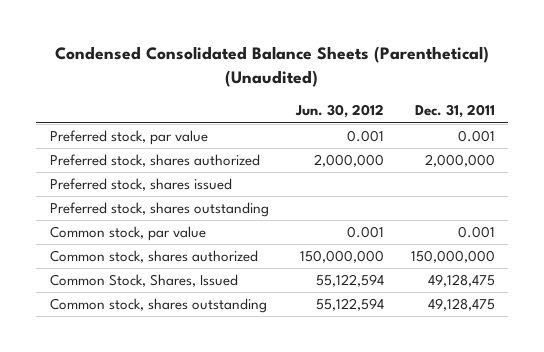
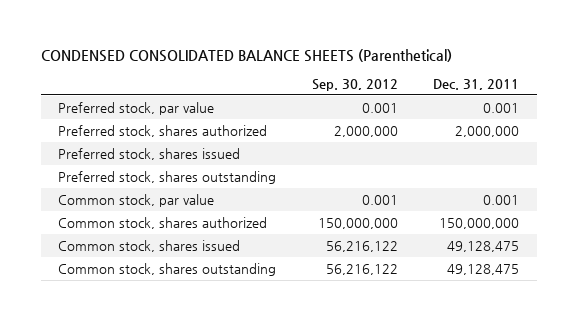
- Condensed Consolidated Balance Sheets (Parenthetical) (Unaudited)
+ CONDENSED CONSOLIDATED BALANCE SHEETS (Parenthetical)
- | Jun. 30, 2012 | Dec. 31, 2011
+ | Sep. 30, 2012 | Dec. 31, 2011
- Common Stock, Shares, Issued | 55,122,594 | 49,128,475
+ Common stock, shares issued | 56,216,122 | 49,128,475

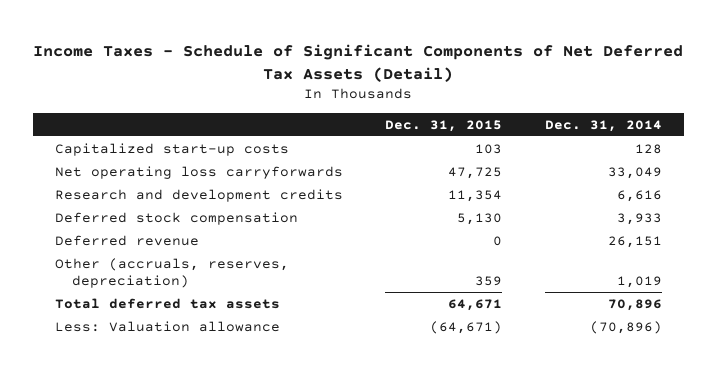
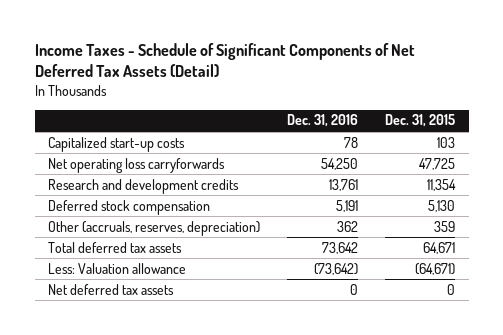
- | Dec. 31, 2015 | Dec. 31, 2014
+ | Dec. 31, 2016 | Dec. 31, 2015
- Deferred revenue | 0 | 26,151
+ Net deferred tax assets | 0 | 0

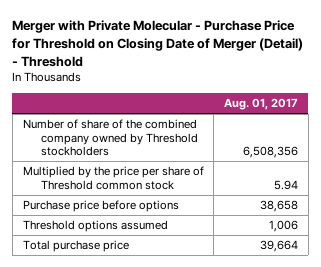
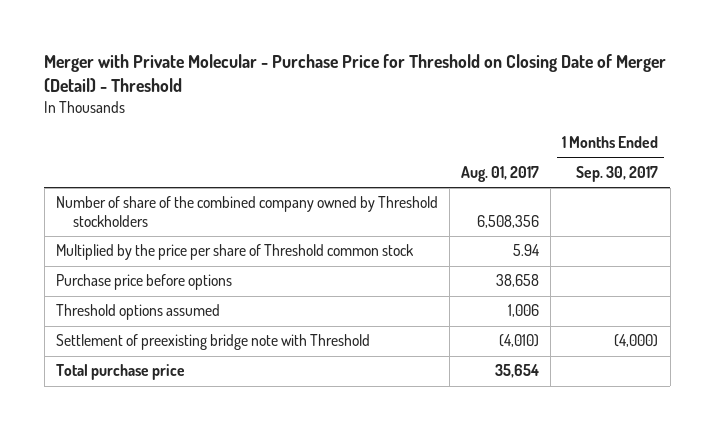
- | Aug. 01, 2017
+ | Aug. 01, 2017 | 1 Months Ended Sep. 30, 2017
- Total purchase price | 39,664
+ Settlement of preexisting bridge note with Threshold | (4,010) | (4,000)
+ Total purchase price | 35,654 |

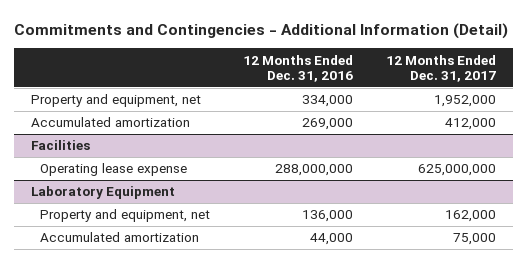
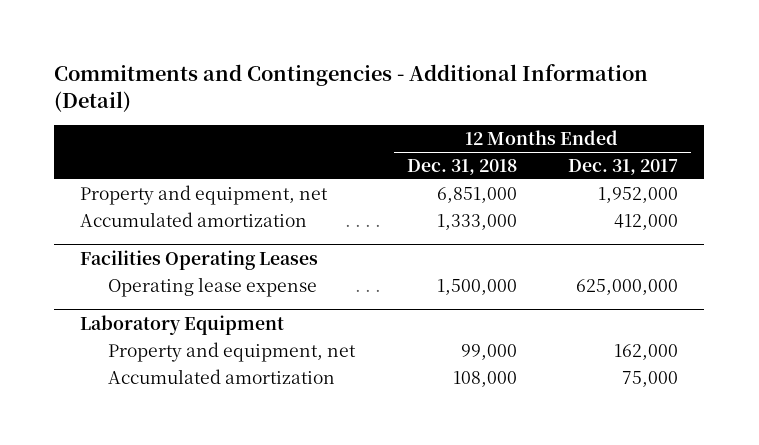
- | 12 Months Ended Dec. 31, 2016 | 12 Months Ended Dec. 31, 2017
+ | 12 Months Ended Dec. 31, 2018 | 12 Months Ended Dec. 31, 2017
- Facilities
+ Facilities Operating Leases

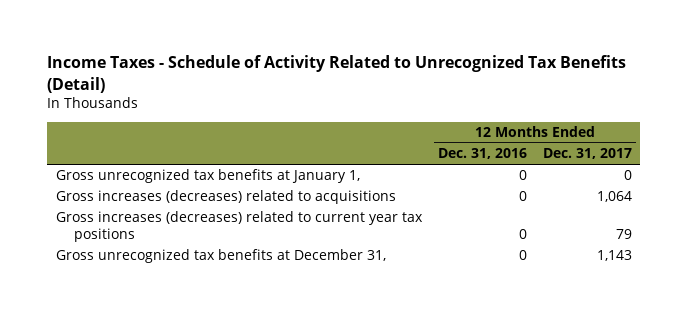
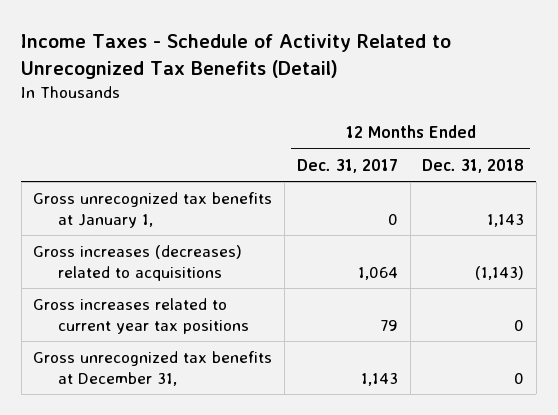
- | 12 Months Ended Dec. 31, 2016 | 12 Months Ended Dec. 31, 2017
+ | 12 Months Ended Dec. 31, 2017 | 12 Months Ended Dec. 31, 2018
- Gross increases (decreases) related to current year tax positions | 0 | 79
+ Gross increases related to current year tax positions | 79 | 0

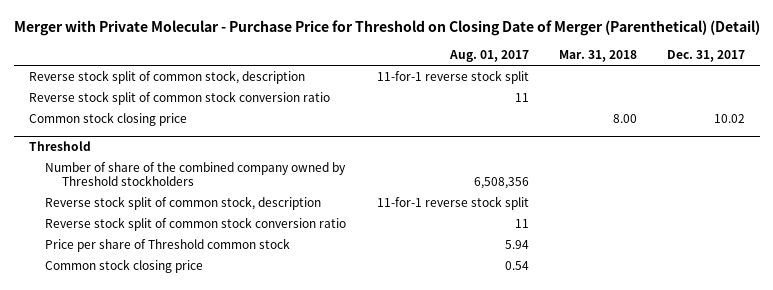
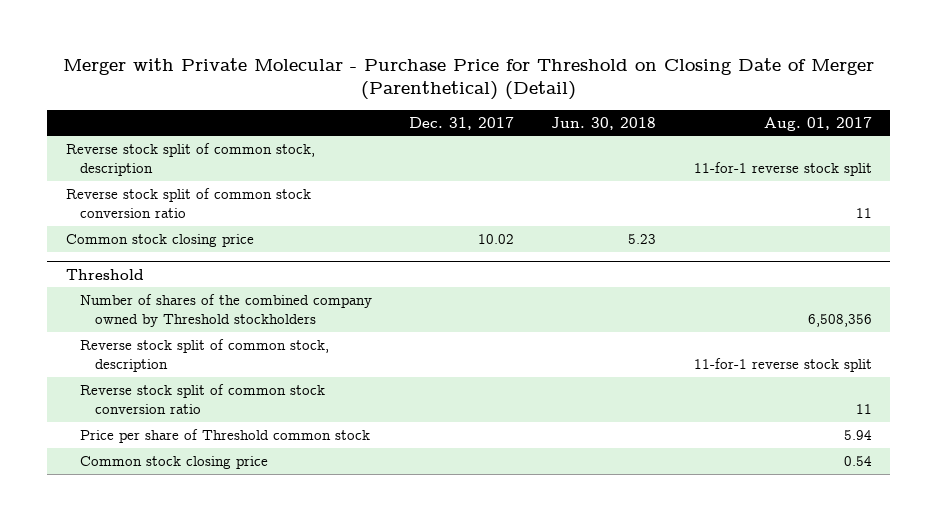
- | Aug. 01, 2017 | Mar. 31, 2018 | Dec. 31, 2017
+ | Dec. 31, 2017 | Jun. 30, 2018 | Aug. 01, 2017
@ Threshold
- Number of share of the combined company owned by Threshold stockholders | 6,508,356 | |
+ Number of shares of the combined company owned by Threshold stockholders | | | 6,508,356

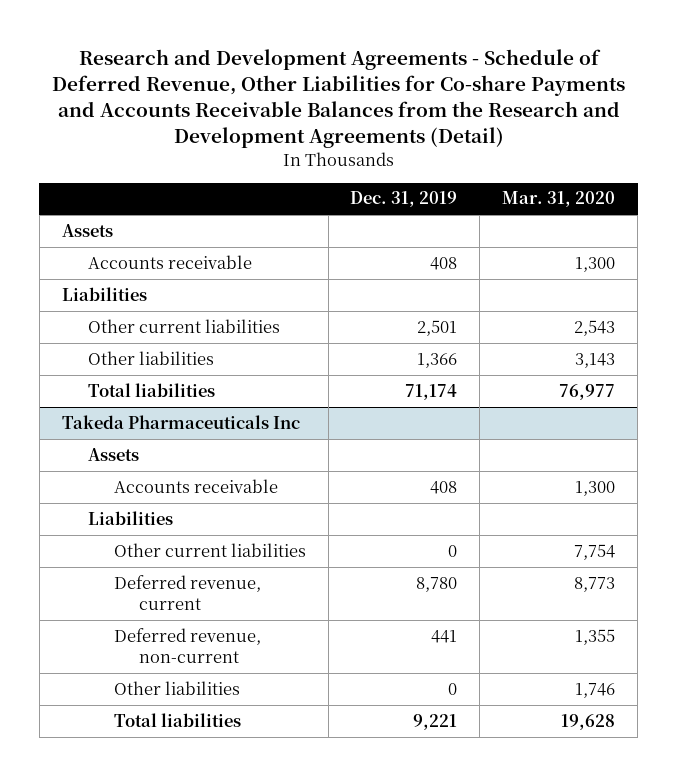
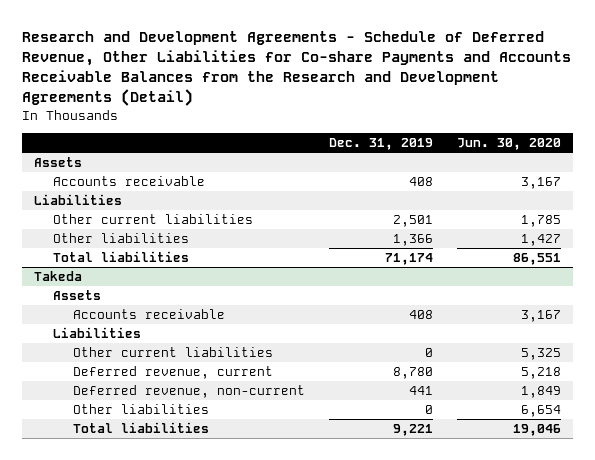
- | Dec. 31, 2019 | Mar. 31, 2020
+ | Dec. 31, 2019 | Jun. 30, 2020
- Takeda Pharmaceuticals Inc
+ Takeda

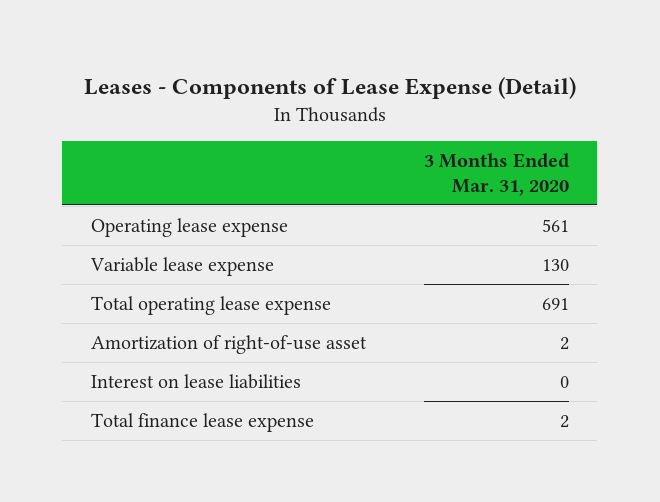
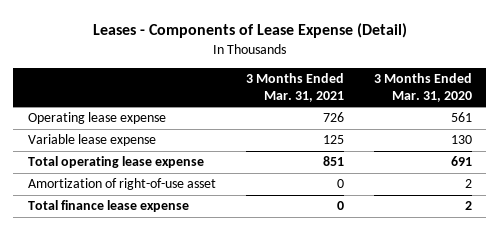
- | 3 Months Ended Mar. 31, 2020
+ | 3 Months Ended Mar. 31, 2021 | 3 Months Ended Mar. 31, 2020
- Interest on lease liabilities | 0

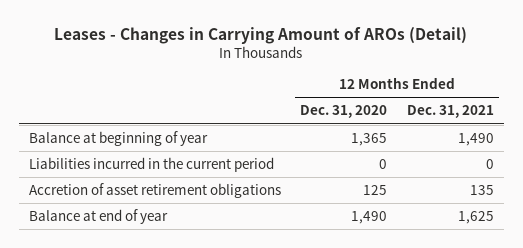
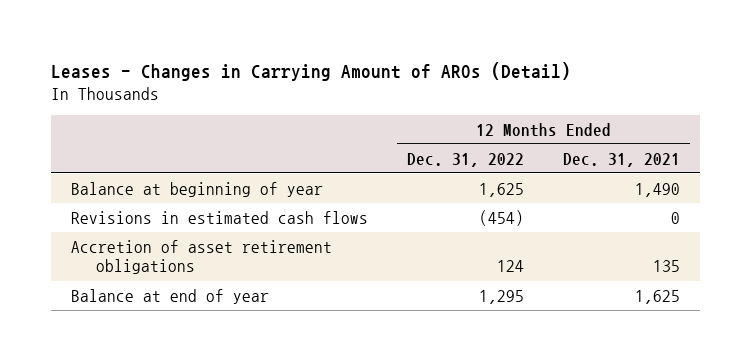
- | 12 Months Ended Dec. 31, 2020 | 12 Months Ended Dec. 31, 2021
+ | 12 Months Ended Dec. 31, 2022 | 12 Months Ended Dec. 31, 2021
- Liabilities incurred in the current period | 0 | 0
+ Revisions in estimated cash flows | (454) | 0

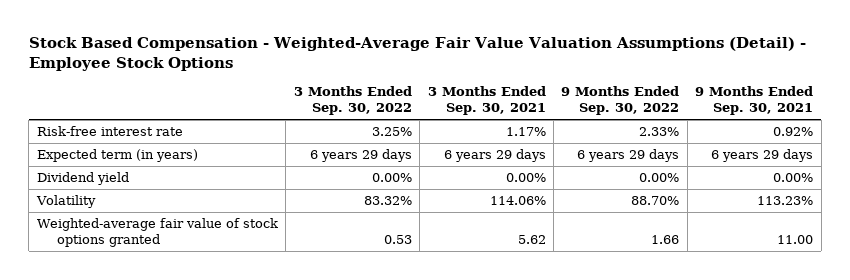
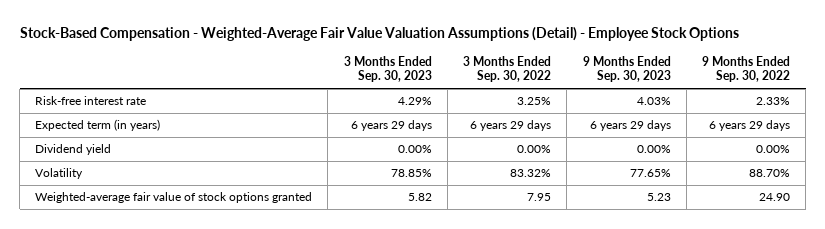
- Stock Based Compensation - Weighted-Average Fair Value Valuation Assumptions (Detail) - Employee Stock Options
+ Stock-Based Compensation - Weighted-Average Fair Value Valuation Assumptions (Detail) - Employee Stock Options
- | 3 Months Ended Sep. 30, 2022 | 3 Months Ended Sep. 30, 2021 | 9 Months Ended Sep. 30, 2022 | 9 Months Ended Sep. 30, 2021
+ | 3 Months Ended Sep. 30, 2023 | 3 Months Ended Sep. 30, 2022 | 9 Months Ended Sep. 30, 2023 | 9 Months Ended Sep. 30, 2022
- Weighted-average fair value of stock options granted | 0.53 | 5.62 | 1.66 | 11.00
+ Weighted-average fair value of stock options granted | 5.82 | 7.95 | 5.23 | 24.90

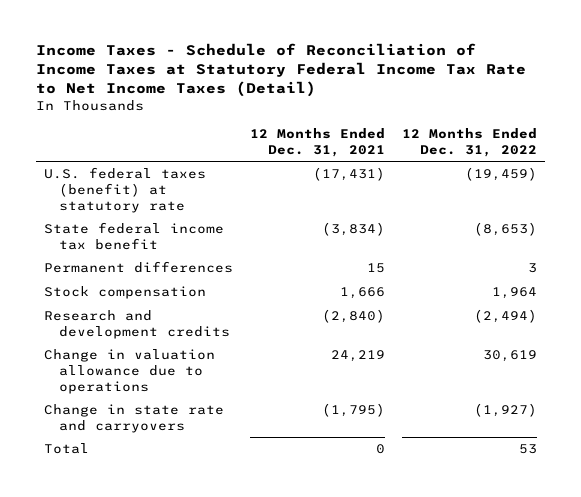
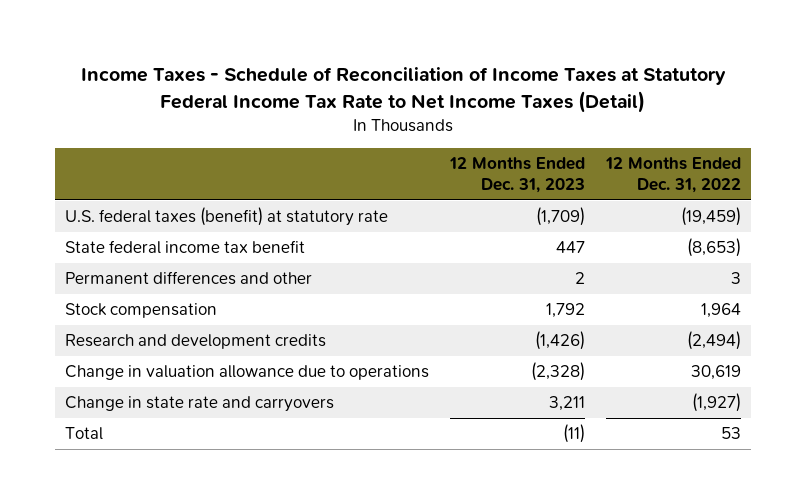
- | 12 Months Ended Dec. 31, 2021 | 12 Months Ended Dec. 31, 2022
+ | 12 Months Ended Dec. 31, 2023 | 12 Months Ended Dec. 31, 2022
- Permanent differences | 15 | 3
+ Permanent differences and other | 2 | 3

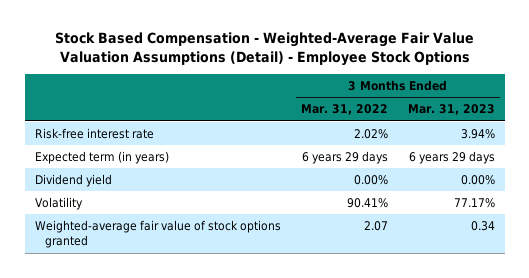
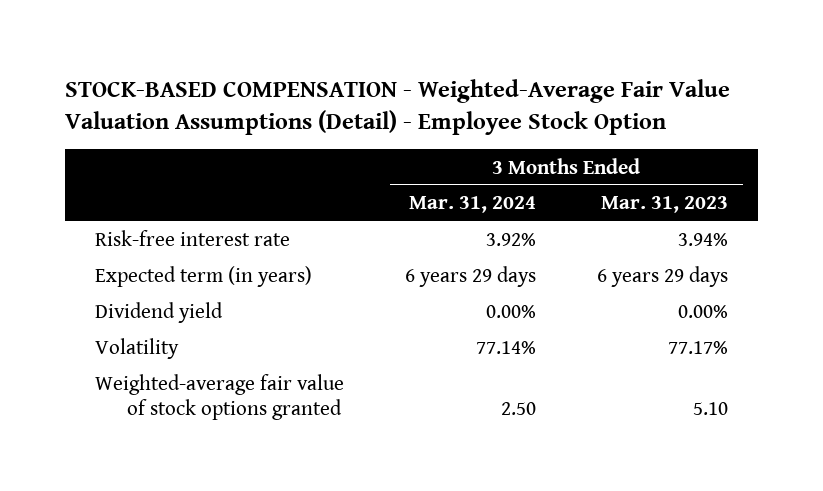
- Stock Based Compensation - Weighted-Average Fair Value Valuation Assumptions (Detail) - Employee Stock Options
+ STOCK-BASED COMPENSATION - Weighted-Average Fair Value Valuation Assumptions (Detail) - Employee Stock Option
- | 3 Months Ended Mar. 31, 2022 | 3 Months Ended Mar. 31, 2023
+ | 3 Months Ended Mar. 31, 2024 | 3 Months Ended Mar. 31, 2023
- Weighted-average fair value of stock options granted | 2.07 | 0.34
+ Weighted-average fair value of stock options granted | 2.50 | 5.10

